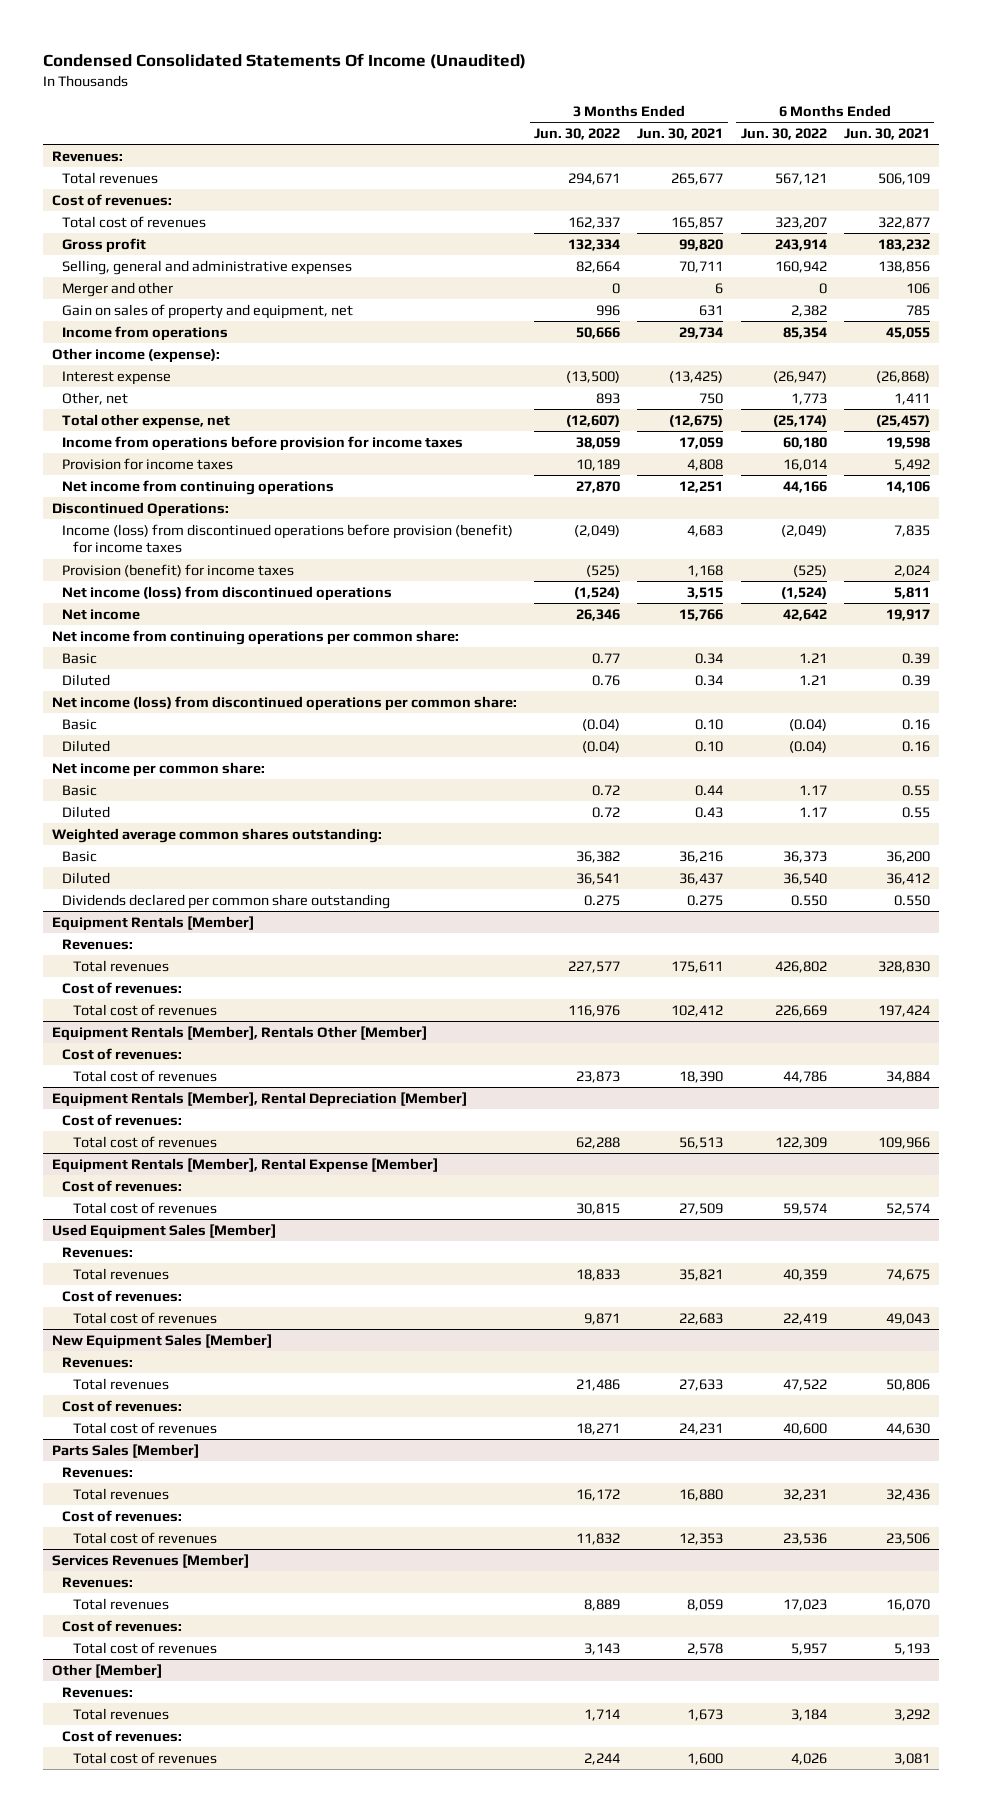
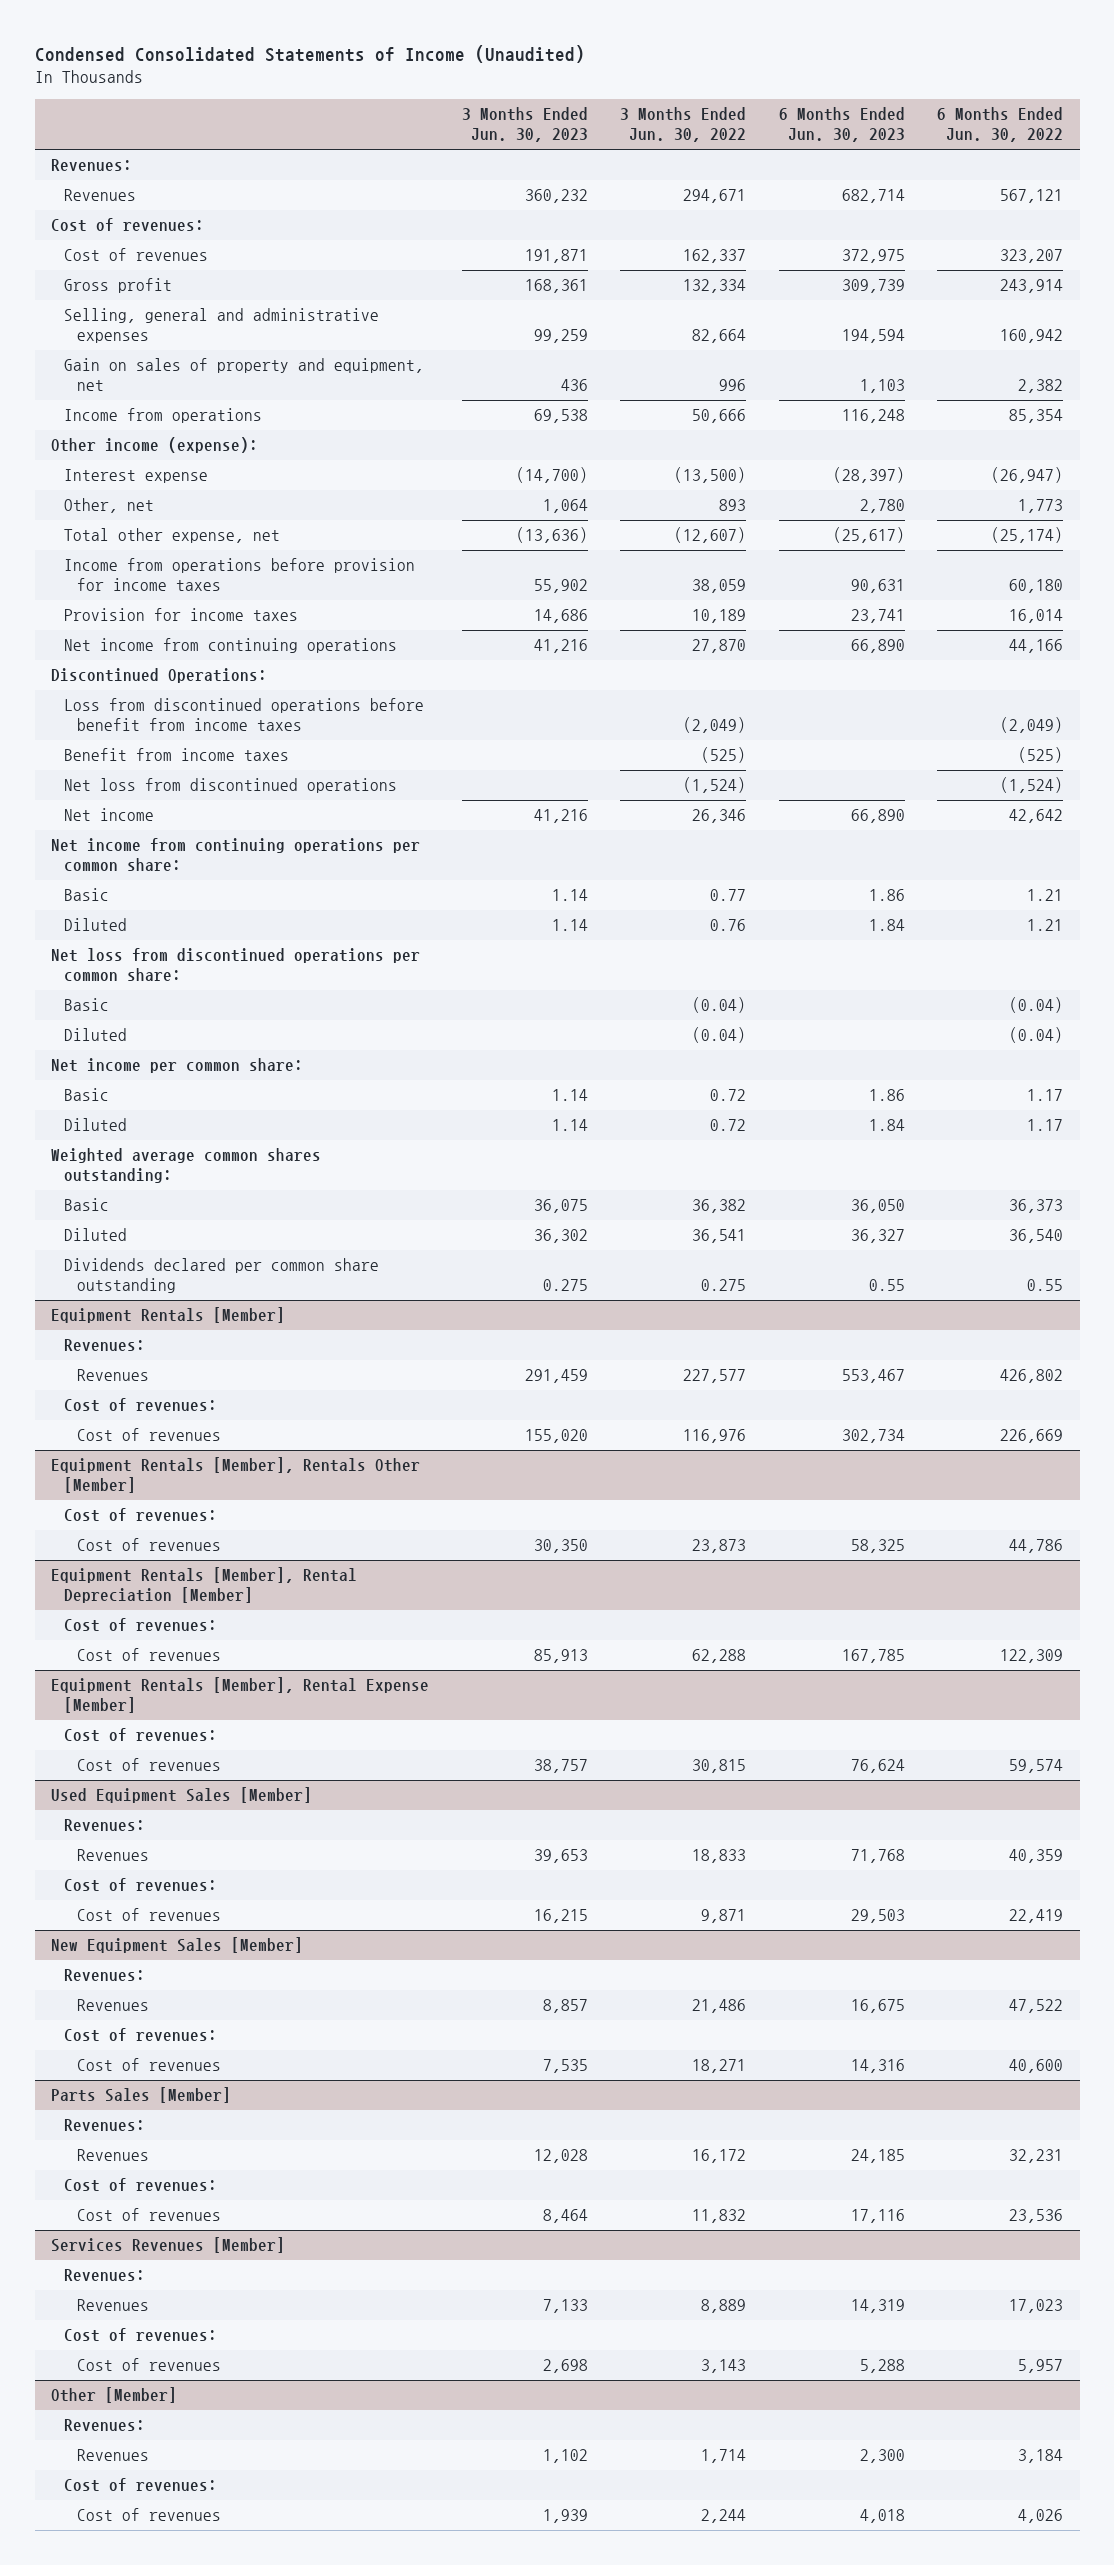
- Condensed Consolidated Statements Of Income (Unaudited)
+ Condensed Consolidated Statements of Income (Unaudited)
- | 3 Months Ended Jun. 30, 2022 | 3 Months Ended Jun. 30, 2021 | 6 Months Ended Jun. 30, 2022 | 6 Months Ended Jun. 30, 2021
+ | 3 Months Ended Jun. 30, 2023 | 3 Months Ended Jun. 30, 2022 | 6 Months Ended Jun. 30, 2023 | 6 Months Ended Jun. 30, 2022
- Total revenues | 294,671 | 265,677 | 567,121 | 506,109
+ Revenues | 360,232 | 294,671 | 682,714 | 567,121
- Total cost of revenues | 162,337 | 165,857 | 323,207 | 322,877
+ Cost of revenues | 191,871 | 162,337 | 372,975 | 323,207
- Merger and other | 0 | 6 | 0 | 106
- Income (loss) from discontinued operations before provision (benefit) for income taxes | (2,049) | 4,683 | (2,049) | 7,835
- Provision (benefit) for income taxes | (525) | 1,168 | (525) | 2,024
- Net income (loss) from discontinued operations | (1,524) | 3,515 | (1,524) | 5,811
+ Loss from discontinued operations before benefit from income taxes | | (2,049) | | (2,049)
+ Benefit from income taxes | | (525) | | (525)
+ Net loss from discontinued operations | | (1,524) | | (1,524)
- Net income (loss) from discontinued operations per common share:
+ Net loss from discontinued operations per common share:
- Dividends declared per common share outstanding | 0.275 | 0.275 | 0.550 | 0.550
+ Dividends declared per common share outstanding | 0.275 | 0.275 | 0.55 | 0.55
@ Equipment Rentals [Member]
- Total revenues | 227,577 | 175,611 | 426,802 | 328,830
+ Revenues | 291,459 | 227,577 | 553,467 | 426,802
- Total cost of revenues | 116,976 | 102,412 | 226,669 | 197,424
+ Cost of revenues | 155,020 | 116,976 | 302,734 | 226,669
@ Equipment Rentals [Member], Rentals Other [Member]
- Total cost of revenues | 23,873 | 18,390 | 44,786 | 34,884
+ Cost of revenues | 30,350 | 23,873 | 58,325 | 44,786
@ Equipment Rentals [Member], Rental Depreciation [Member]
- Total cost of revenues | 62,288 | 56,513 | 122,309 | 109,966
+ Cost of revenues | 85,913 | 62,288 | 167,785 | 122,309
@ Equipment Rentals [Member], Rental Expense [Member]
- Total cost of revenues | 30,815 | 27,509 | 59,574 | 52,574
+ Cost of revenues | 38,757 | 30,815 | 76,624 | 59,574
@ Used Equipment Sales [Member]
- Total revenues | 18,833 | 35,821 | 40,359 | 74,675
+ Revenues | 39,653 | 18,833 | 71,768 | 40,359
- Total cost of revenues | 9,871 | 22,683 | 22,419 | 49,043
+ Cost of revenues | 16,215 | 9,871 | 29,503 | 22,419
@ New Equipment Sales [Member]
- Total revenues | 21,486 | 27,633 | 47,522 | 50,806
+ Revenues | 8,857 | 21,486 | 16,675 | 47,522
- Total cost of revenues | 18,271 | 24,231 | 40,600 | 44,630
+ Cost of revenues | 7,535 | 18,271 | 14,316 | 40,600
@ Parts Sales [Member]
- Total revenues | 16,172 | 16,880 | 32,231 | 32,436
+ Revenues | 12,028 | 16,172 | 24,185 | 32,231
- Total cost of revenues | 11,832 | 12,353 | 23,536 | 23,506
+ Cost of revenues | 8,464 | 11,832 | 17,116 | 23,536
@ Services Revenues [Member]
- Total revenues | 8,889 | 8,059 | 17,023 | 16,070
+ Revenues | 7,133 | 8,889 | 14,319 | 17,023
- Total cost of revenues | 3,143 | 2,578 | 5,957 | 5,193
+ Cost of revenues | 2,698 | 3,143 | 5,288 | 5,957
@ Other [Member]
- Total revenues | 1,714 | 1,673 | 3,184 | 3,292
+ Revenues | 1,102 | 1,714 | 2,300 | 3,184
- Total cost of revenues | 2,244 | 1,600 | 4,026 | 3,081
+ Cost of revenues | 1,939 | 2,244 | 4,018 | 4,026

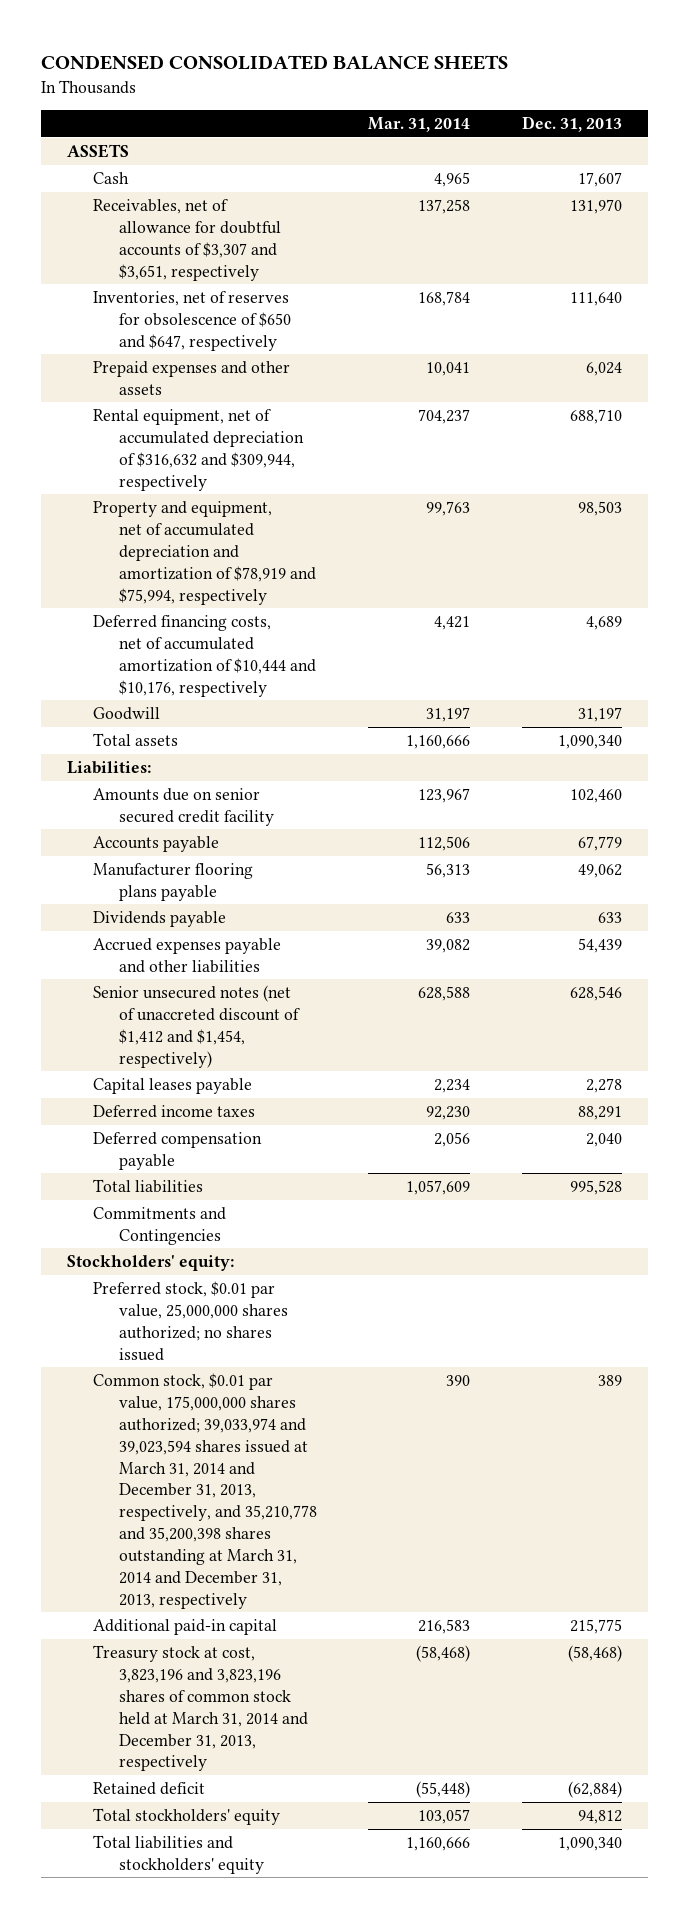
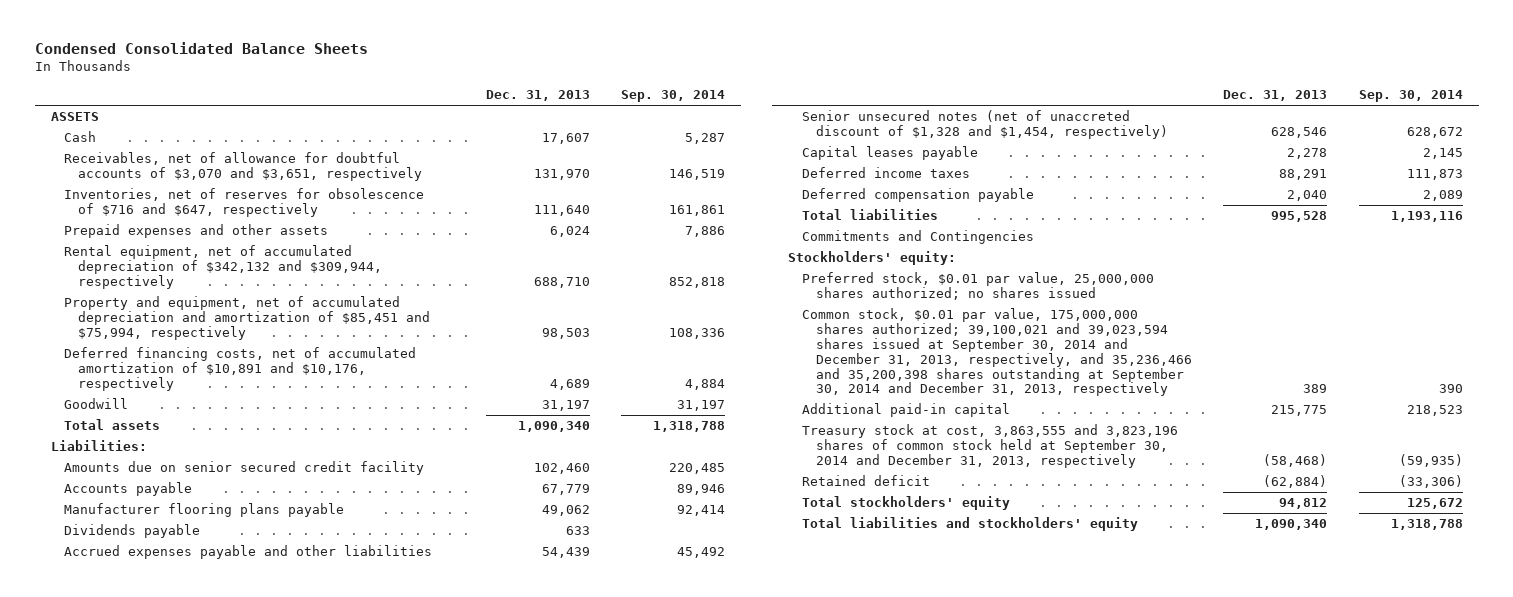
- CONDENSED CONSOLIDATED BALANCE SHEETS
+ Condensed Consolidated Balance Sheets
- | Mar. 31, 2014 | Dec. 31, 2013
+ | Dec. 31, 2013 | Sep. 30, 2014
- Receivables, net of allowance for doubtful accounts of $3,307 and $3,651, respectively | 137,258 | 131,970
- Inventories, net of reserves for obsolescence of $650 and $647, respectively | 168,784 | 111,640
+ Receivables, net of allowance for doubtful accounts of $3,070 and $3,651, respectively | 131,970 | 146,519
+ Inventories, net of reserves for obsolescence of $716 and $647, respectively | 111,640 | 161,861
- Rental equipment, net of accumulated depreciation of $316,632 and $309,944, respectively | 704,237 | 688,710
- Property and equipment, net of accumulated depreciation and amortization of $78,919 and $75,994, respectively | 99,763 | 98,503
- Deferred financing costs, net of accumulated amortization of $10,444 and $10,176, respectively | 4,421 | 4,689
+ Rental equipment, net of accumulated depreciation of $342,132 and $309,944, respectively | 688,710 | 852,818
+ Property and equipment, net of accumulated depreciation and amortization of $85,451 and $75,994, respectively | 98,503 | 108,336
+ Deferred financing costs, net of accumulated amortization of $10,891 and $10,176, respectively | 4,689 | 4,884
- Senior unsecured notes (net of unaccreted discount of $1,412 and $1,454, respectively) | 628,588 | 628,546
+ Senior unsecured notes (net of unaccreted discount of $1,328 and $1,454, respectively) | 628,546 | 628,672
- Common stock, $0.01 par value, 175,000,000 shares authorized; 39,033,974 and 39,023,594 shares issued at March 31, 2014 and December 31, 2013, respectively, and 35,210,778 and 35,200,398 shares outstanding at March 31, 2014 and December 31, 2013, respectively | 390 | 389
+ Common stock, $0.01 par value, 175,000,000 shares authorized; 39,100,021 and 39,023,594 shares issued at September 30, 2014 and December 31, 2013, respectively, and 35,236,466 and 35,200,398 shares outstanding at September 30, 2014 and December 31, 2013, respectively | 389 | 390
- Treasury stock at cost, 3,823,196 and 3,823,196 shares of common stock held at March 31, 2014 and December 31, 2013, respectively | (58,468) | (58,468)
+ Treasury stock at cost, 3,863,555 and 3,823,196 shares of common stock held at September 30, 2014 and December 31, 2013, respectively | (58,468) | (59,935)

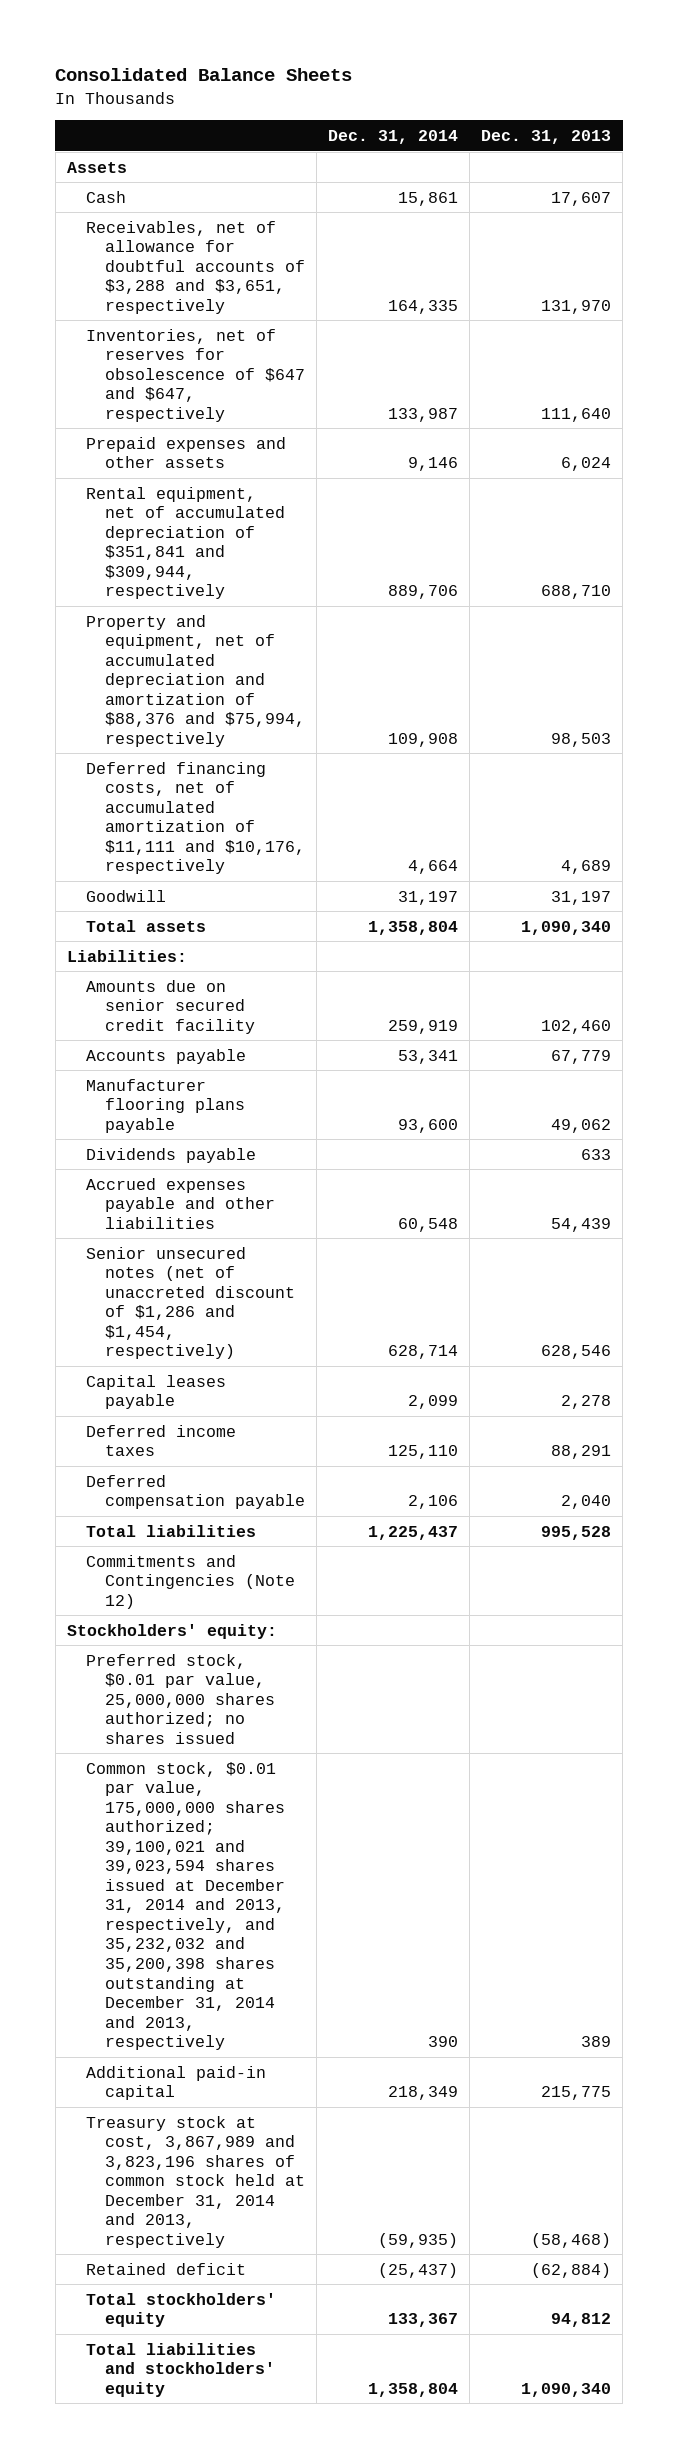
- Condensed Consolidated Balance Sheets
+ Consolidated Balance Sheets
- | Dec. 31, 2013 | Sep. 30, 2014
+ | Dec. 31, 2014 | Dec. 31, 2013
- ASSETS
+ Assets
- Receivables, net of allowance for doubtful accounts of $3,070 and $3,651, respectively | 131,970 | 146,519
- Inventories, net of reserves for obsolescence of $716 and $647, respectively | 111,640 | 161,861
+ Receivables, net of allowance for doubtful accounts of $3,288 and $3,651, respectively | 164,335 | 131,970
+ Inventories, net of reserves for obsolescence of $647 and $647, respectively | 133,987 | 111,640
- Rental equipment, net of accumulated depreciation of $342,132 and $309,944, respectively | 688,710 | 852,818
- Property and equipment, net of accumulated depreciation and amortization of $85,451 and $75,994, respectively | 98,503 | 108,336
- Deferred financing costs, net of accumulated amortization of $10,891 and $10,176, respectively | 4,689 | 4,884
+ Rental equipment, net of accumulated depreciation of $351,841 and $309,944, respectively | 889,706 | 688,710
+ Property and equipment, net of accumulated depreciation and amortization of $88,376 and $75,994, respectively | 109,908 | 98,503
+ Deferred financing costs, net of accumulated amortization of $11,111 and $10,176, respectively | 4,664 | 4,689
- Senior unsecured notes (net of unaccreted discount of $1,328 and $1,454, respectively) | 628,546 | 628,672
+ Senior unsecured notes (net of unaccreted discount of $1,286 and $1,454, respectively) | 628,714 | 628,546
- Commitments and Contingencies
+ Commitments and Contingencies (Note 12)
- Common stock, $0.01 par value, 175,000,000 shares authorized; 39,100,021 and 39,023,594 shares issued at September 30, 2014 and December 31, 2013, respectively, and 35,236,466 and 35,200,398 shares outstanding at September 30, 2014 and December 31, 2013, respectively | 389 | 390
+ Common stock, $0.01 par value, 175,000,000 shares authorized; 39,100,021 and 39,023,594 shares issued at December 31, 2014 and 2013, respectively, and 35,232,032 and 35,200,398 shares outstanding at December 31, 2014 and 2013, respectively | 390 | 389
- Treasury stock at cost, 3,863,555 and 3,823,196 shares of common stock held at September 30, 2014 and December 31, 2013, respectively | (58,468) | (59,935)
+ Treasury stock at cost, 3,867,989 and 3,823,196 shares of common stock held at December 31, 2014 and 2013, respectively | (59,935) | (58,468)

